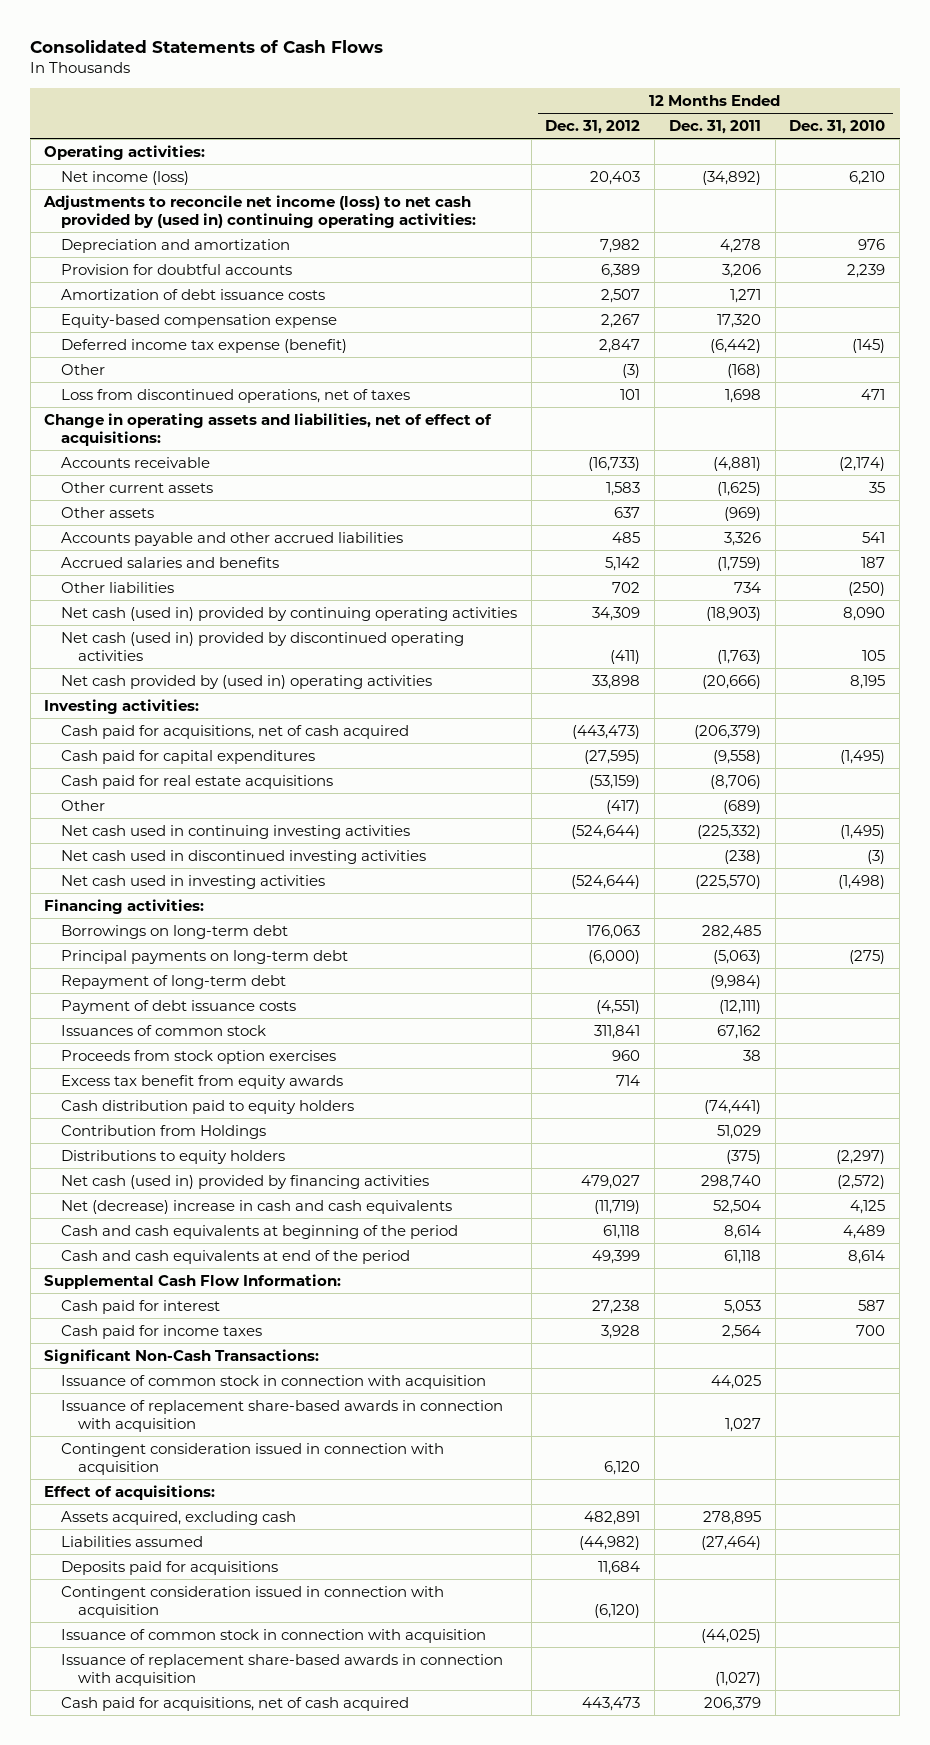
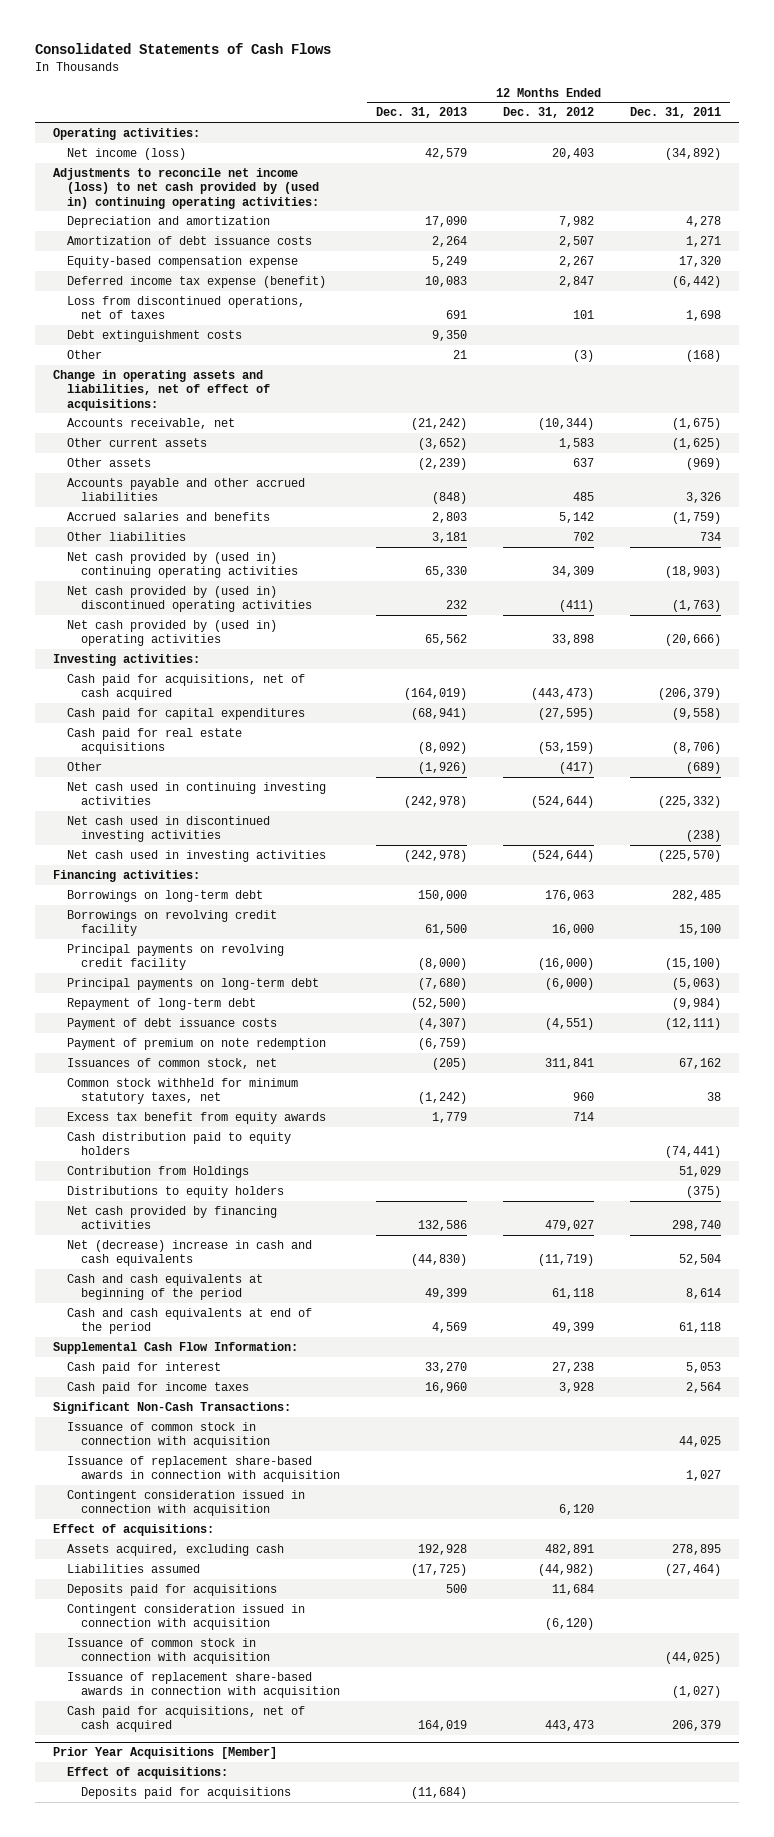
- | 12 Months Ended Dec. 31, 2012 | 12 Months Ended Dec. 31, 2011 | 12 Months Ended Dec. 31, 2010
+ | 12 Months Ended Dec. 31, 2013 | 12 Months Ended Dec. 31, 2012 | 12 Months Ended Dec. 31, 2011
- Provision for doubtful accounts | 6,389 | 3,206 | 2,239
+ Debt extinguishment costs | 9,350 | |
moved down: Other | 21 | (3) | (168)
- Accounts receivable | (16,733) | (4,881) | (2,174)
+ Accounts receivable, net | (21,242) | (10,344) | (1,675)
- Net cash (used in) provided by continuing operating activities | 34,309 | (18,903) | 8,090
- Net cash (used in) provided by discontinued operating activities | (411) | (1,763) | 105
+ Net cash provided by (used in) continuing operating activities | 65,330 | 34,309 | (18,903)
+ Net cash provided by (used in) discontinued operating activities | 232 | (411) | (1,763)
+ Borrowings on revolving credit facility | 61,500 | 16,000 | 15,100
+ Principal payments on revolving credit facility | (8,000) | (16,000) | (15,100)
- Issuances of common stock | 311,841 | 67,162 |
- Proceeds from stock option exercises | 960 | 38 |
+ Payment of premium on note redemption | (6,759) | |
+ Issuances of common stock, net | (205) | 311,841 | 67,162
+ Common stock withheld for minimum statutory taxes, net | (1,242) | 960 | 38
- Net cash (used in) provided by financing activities | 479,027 | 298,740 | (2,572)
+ Net cash provided by financing activities | 132,586 | 479,027 | 298,740
+ Prior Year Acquisitions [Member]
+ Effect of acquisitions:
+ Deposits paid for acquisitions | (11,684) | |

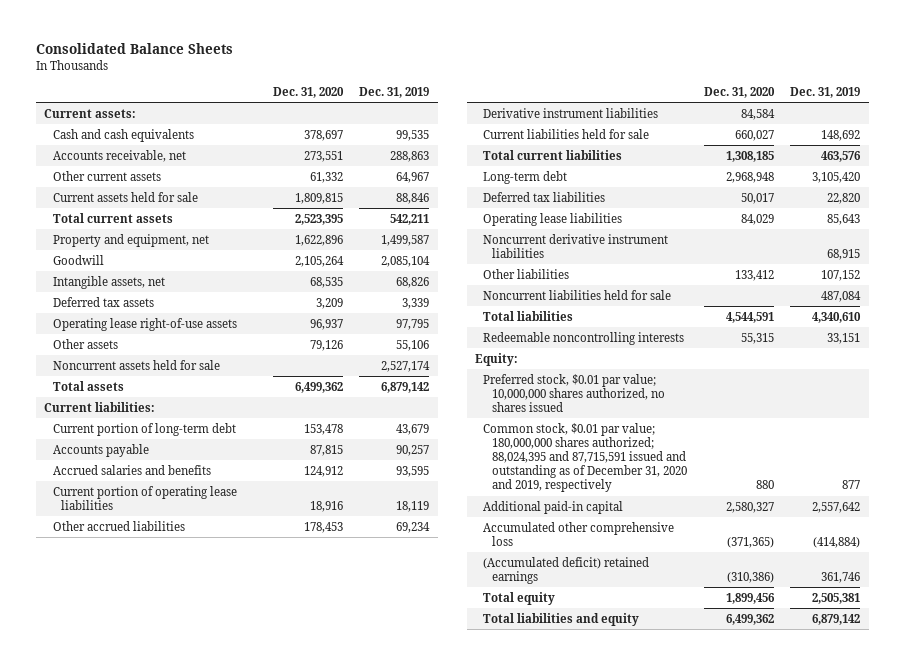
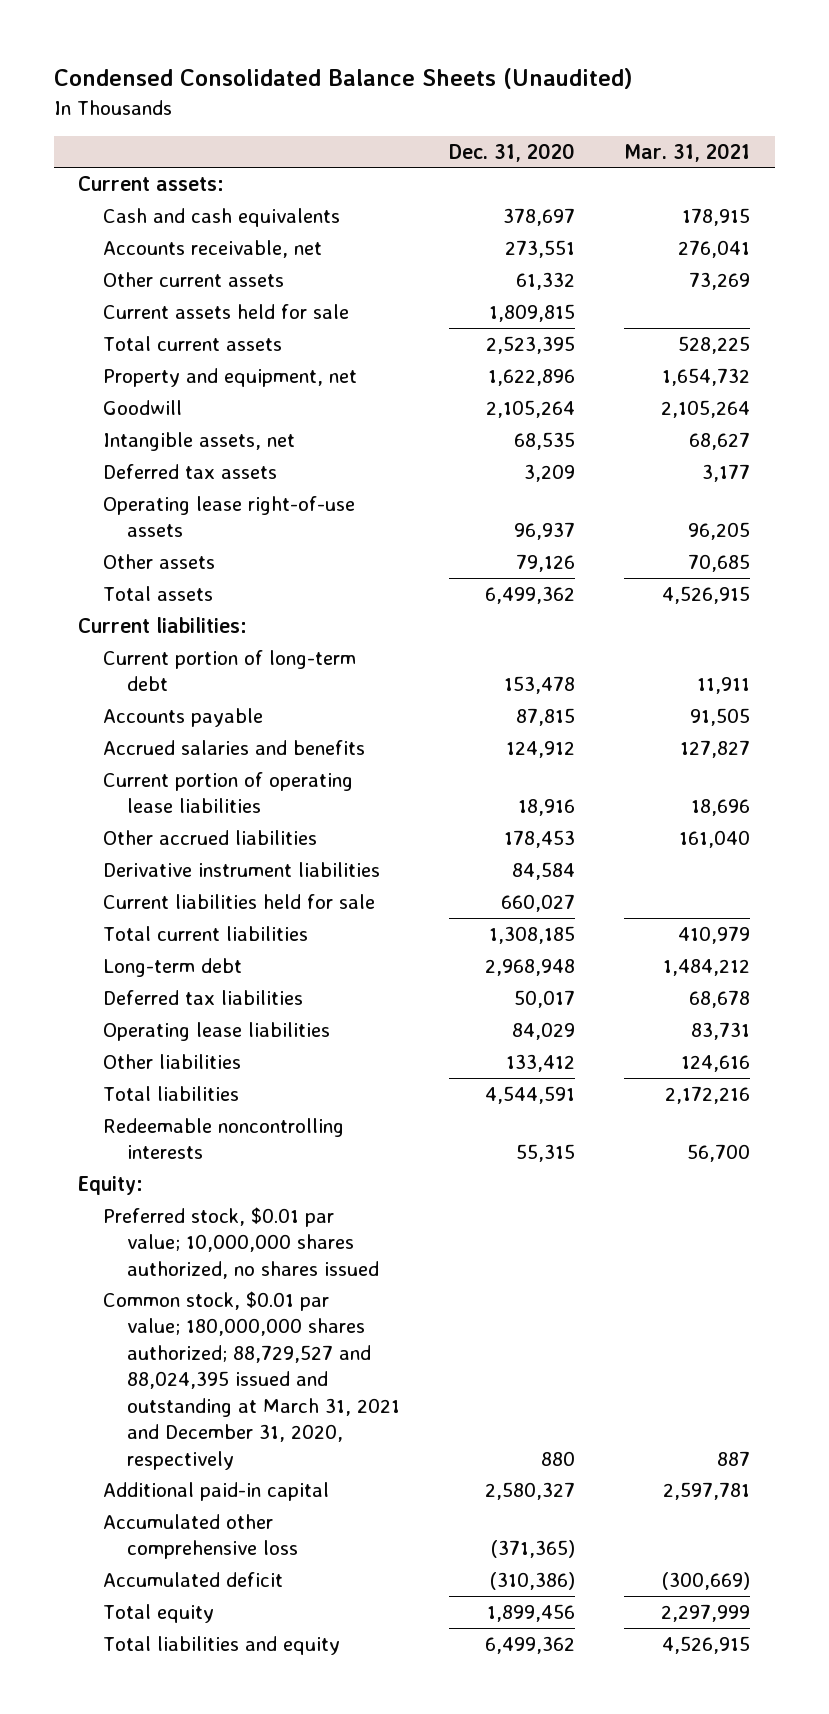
- Consolidated Balance Sheets
+ Condensed Consolidated Balance Sheets (Unaudited)
- | Dec. 31, 2020 | Dec. 31, 2019
+ | Dec. 31, 2020 | Mar. 31, 2021
- Noncurrent assets held for sale | | 2,527,174
- Noncurrent derivative instrument liabilities | | 68,915
- Noncurrent liabilities held for sale | | 487,084
- Common stock, $0.01 par value; 180,000,000 shares authorized; 88,024,395 and 87,715,591 issued and outstanding as of December 31, 2020 and 2019, respectively | 880 | 877
+ Common stock, $0.01 par value; 180,000,000 shares authorized; 88,729,527 and 88,024,395 issued and outstanding at March 31, 2021 and December 31, 2020, respectively | 880 | 887
- (Accumulated deficit) retained earnings | (310,386) | 361,746
+ Accumulated deficit | (310,386) | (300,669)

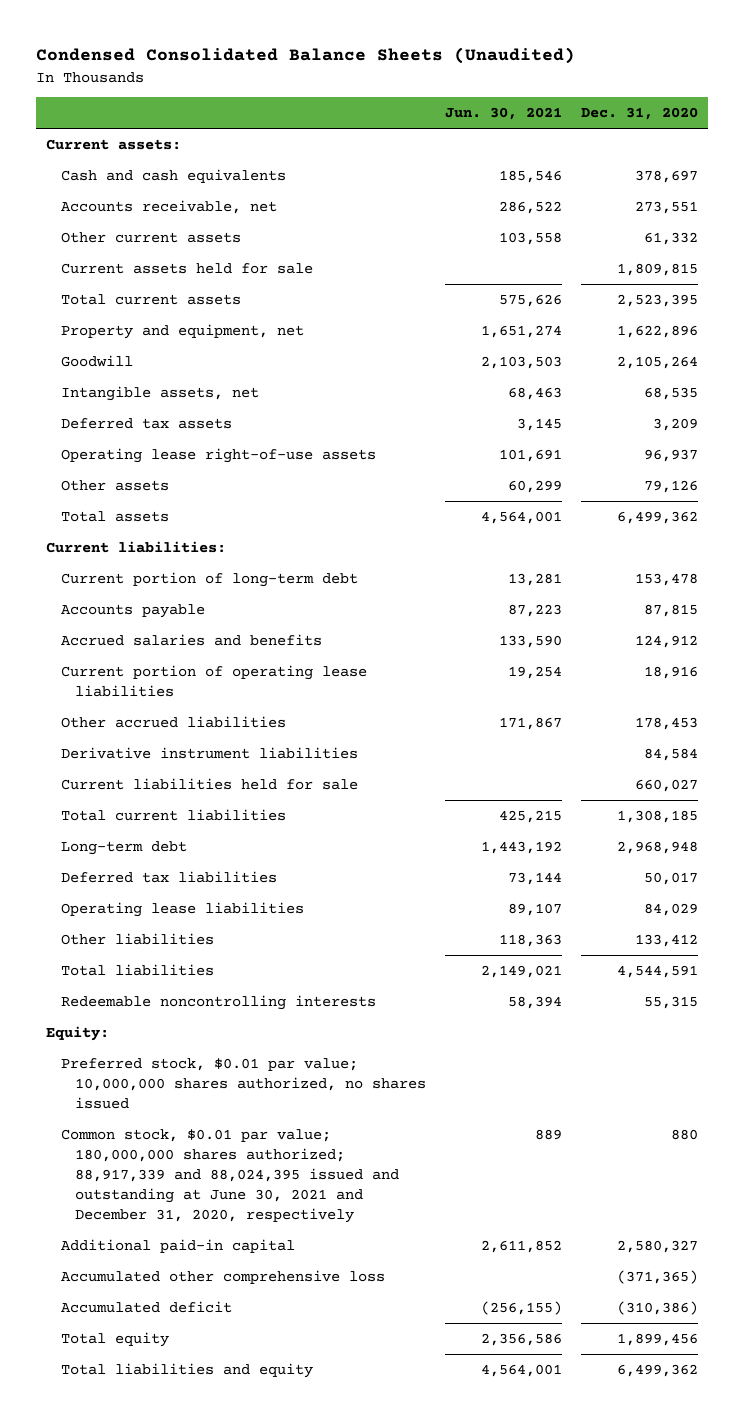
- | Dec. 31, 2020 | Mar. 31, 2021
+ | Jun. 30, 2021 | Dec. 31, 2020
- Common stock, $0.01 par value; 180,000,000 shares authorized; 88,729,527 and 88,024,395 issued and outstanding at March 31, 2021 and December 31, 2020, respectively | 880 | 887
+ Common stock, $0.01 par value; 180,000,000 shares authorized; 88,917,339 and 88,024,395 issued and outstanding at June 30, 2021 and December 31, 2020, respectively | 889 | 880

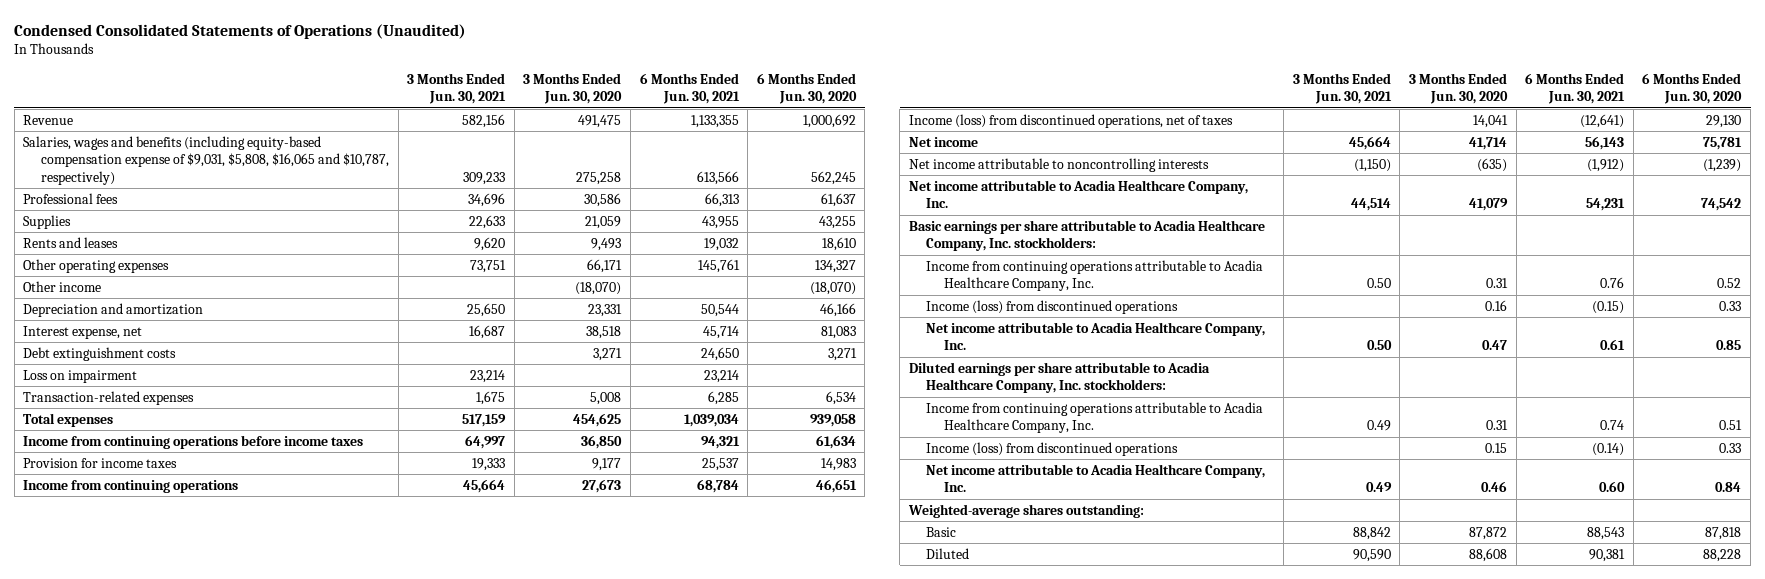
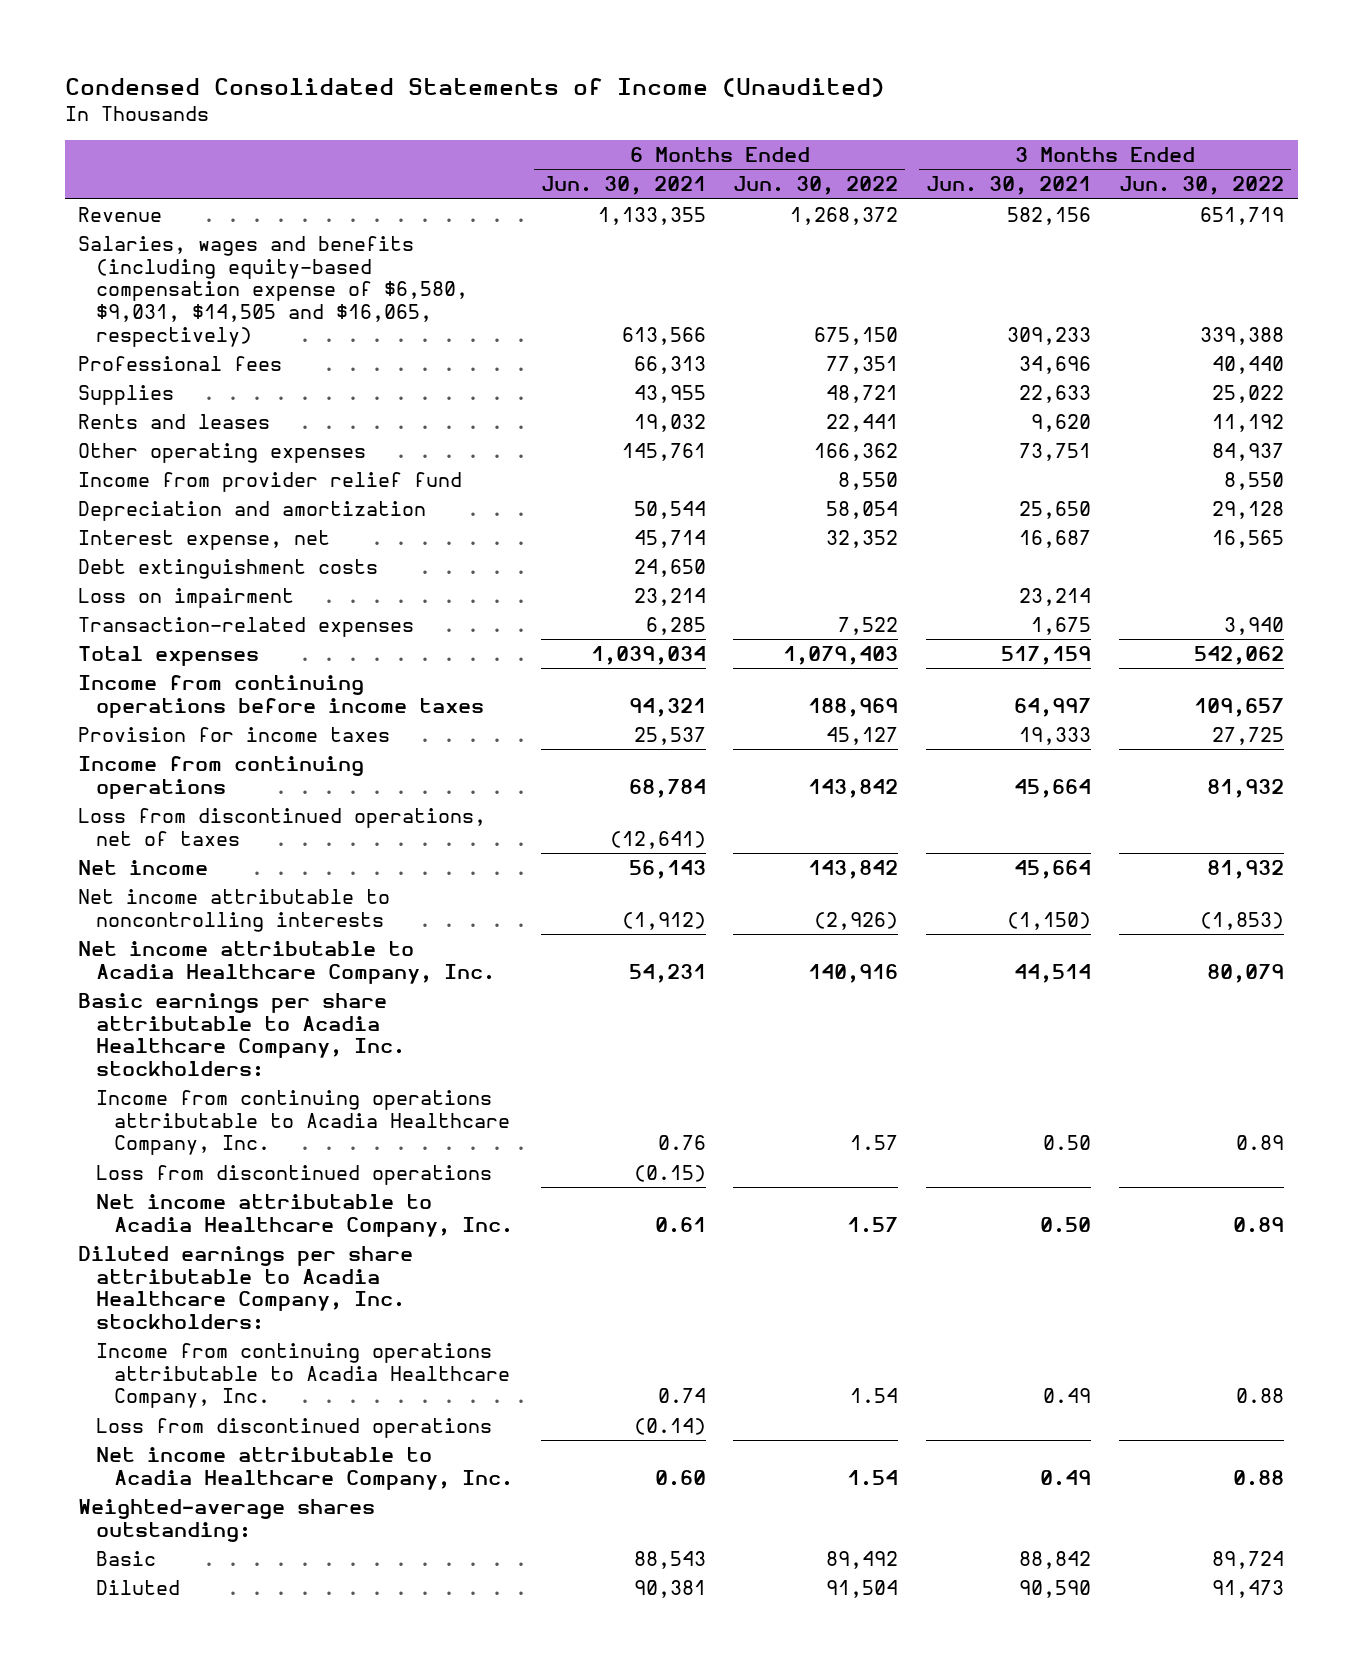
- Condensed Consolidated Statements of Operations (Unaudited)
+ Condensed Consolidated Statements of Income (Unaudited)
- | 3 Months Ended Jun. 30, 2021 | 3 Months Ended Jun. 30, 2020 | 6 Months Ended Jun. 30, 2021 | 6 Months Ended Jun. 30, 2020
+ | 6 Months Ended Jun. 30, 2021 | 6 Months Ended Jun. 30, 2022 | 3 Months Ended Jun. 30, 2021 | 3 Months Ended Jun. 30, 2022
- Salaries, wages and benefits (including equity-based compensation expense of $9,031, $5,808, $16,065 and $10,787, respectively) | 309,233 | 275,258 | 613,566 | 562,245
+ Salaries, wages and benefits (including equity-based compensation expense of $6,580, $9,031, $14,505 and $16,065, respectively) | 613,566 | 675,150 | 309,233 | 339,388
- Other income | | (18,070) | | (18,070)
+ Income from provider relief fund | | 8,550 | | 8,550
- Income (loss) from discontinued operations, net of taxes | | 14,041 | (12,641) | 29,130
+ Loss from discontinued operations, net of taxes | (12,641) | | |
- Income (loss) from discontinued operations | | 0.16 | (0.15) | 0.33
+ Loss from discontinued operations | (0.15) | | |
- Income (loss) from discontinued operations | | 0.15 | (0.14) | 0.33
+ Loss from discontinued operations | (0.14) | | |

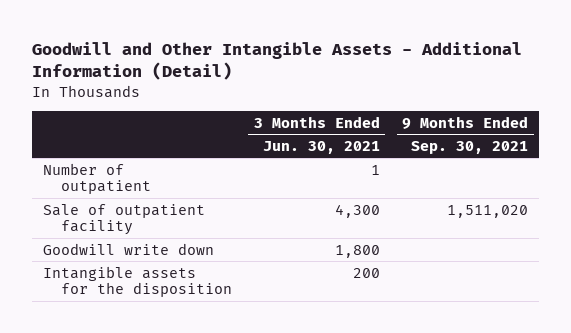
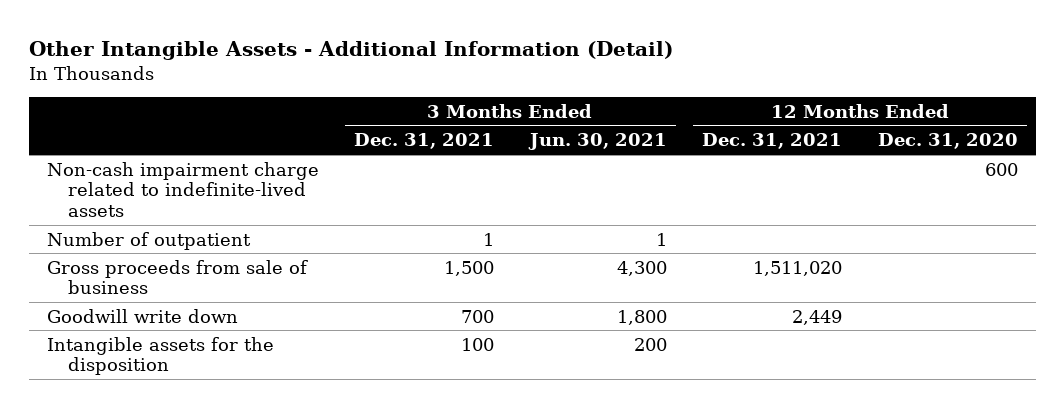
- Goodwill and Other Intangible Assets - Additional Information (Detail)
+ Other Intangible Assets - Additional Information (Detail)
- | 3 Months Ended Jun. 30, 2021 | 9 Months Ended Sep. 30, 2021
+ | 3 Months Ended Dec. 31, 2021 | 3 Months Ended Jun. 30, 2021 | 12 Months Ended Dec. 31, 2021 | 12 Months Ended Dec. 31, 2020
+ Non-cash impairment charge related to indefinite-lived assets | | | | 600
- Sale of outpatient facility | 4,300 | 1,511,020
+ Gross proceeds from sale of business | 1,500 | 4,300 | 1,511,020 |

